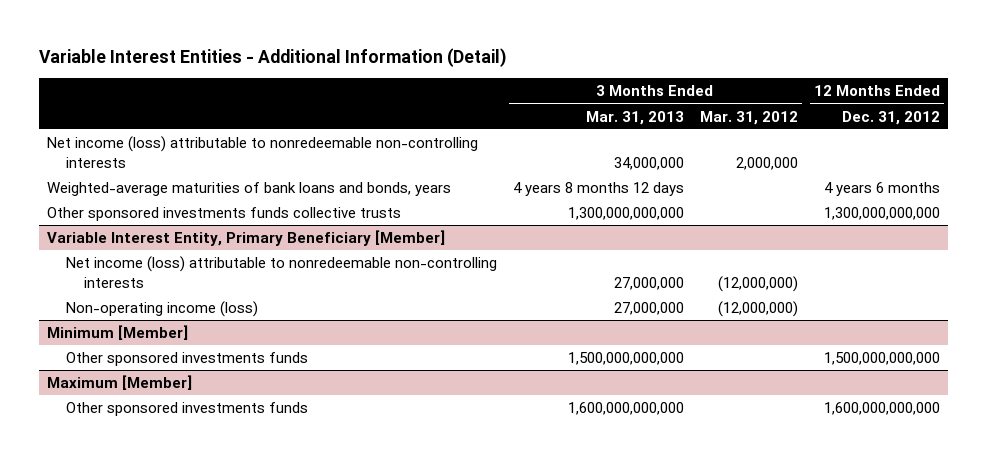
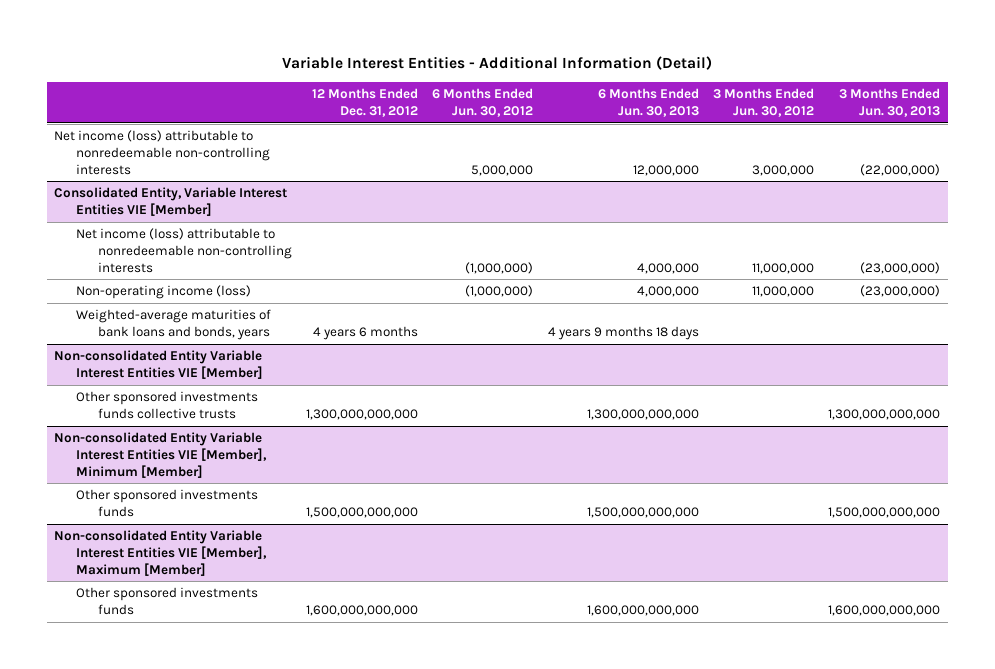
- | 3 Months Ended Mar. 31, 2013 | 3 Months Ended Mar. 31, 2012 | 12 Months Ended Dec. 31, 2012
+ | 12 Months Ended Dec. 31, 2012 | 6 Months Ended Jun. 30, 2012 | 6 Months Ended Jun. 30, 2013 | 3 Months Ended Jun. 30, 2012 | 3 Months Ended Jun. 30, 2013
- Weighted-average maturities of bank loans and bonds, years | 4 years 8 months 12 days | | 4 years 6 months
- Other sponsored investments funds collective trusts | 1,300,000,000,000 | | 1,300,000,000,000
- Variable Interest Entity, Primary Beneficiary [Member]
- Net income (loss) attributable to nonredeemable non-controlling interests | 27,000,000 | (12,000,000) |
- Non-operating income (loss) | 27,000,000 | (12,000,000) |
- Minimum [Member]
+ Consolidated Entity, Variable Interest Entities VIE [Member]
+ Net income (loss) attributable to nonredeemable non-controlling interests | | (1,000,000) | 4,000,000 | 11,000,000 | (23,000,000)
+ Non-operating income (loss) | | (1,000,000) | 4,000,000 | 11,000,000 | (23,000,000)
+ Weighted-average maturities of bank loans and bonds, years | 4 years 6 months | | 4 years 9 months 18 days | |
+ Non-consolidated Entity Variable Interest Entities VIE [Member]
+ Other sponsored investments funds collective trusts | 1,300,000,000,000 | | 1,300,000,000,000 | | 1,300,000,000,000
+ Non-consolidated Entity Variable Interest Entities VIE [Member], Minimum [Member]
- Maximum [Member]
+ Non-consolidated Entity Variable Interest Entities VIE [Member], Maximum [Member]

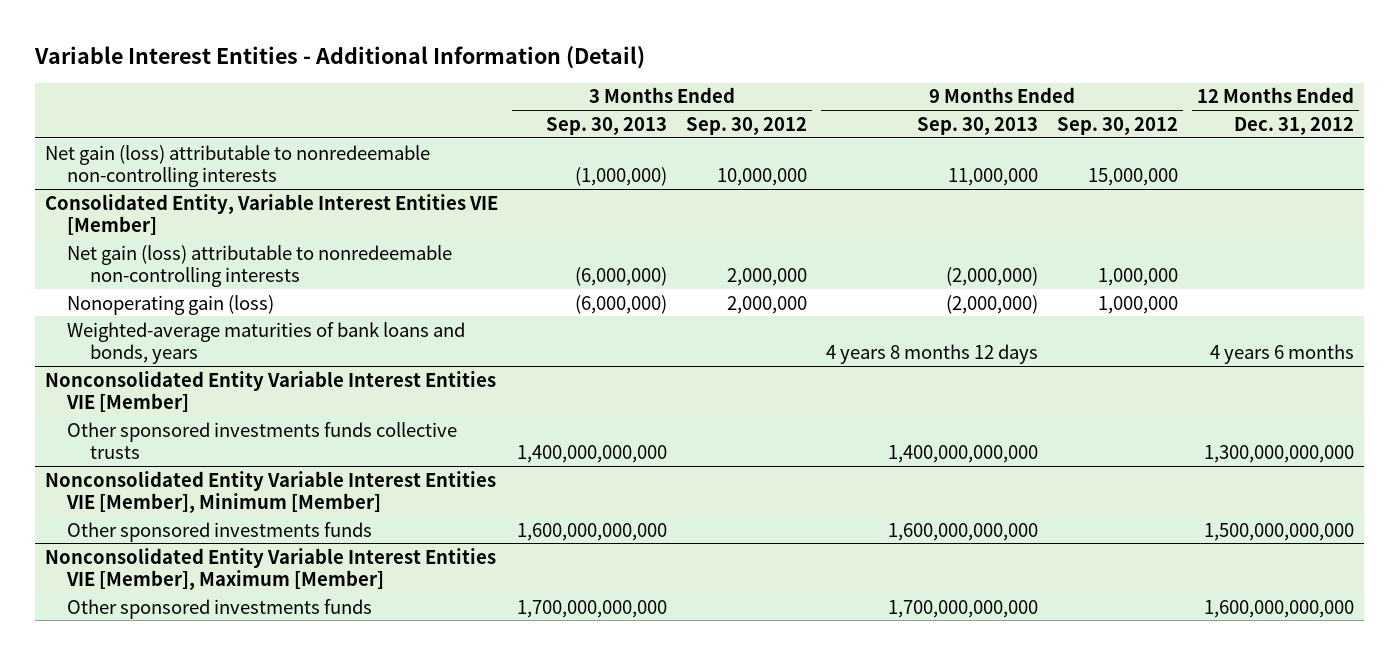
- | 12 Months Ended Dec. 31, 2012 | 6 Months Ended Jun. 30, 2012 | 6 Months Ended Jun. 30, 2013 | 3 Months Ended Jun. 30, 2012 | 3 Months Ended Jun. 30, 2013
+ | 3 Months Ended Sep. 30, 2013 | 3 Months Ended Sep. 30, 2012 | 9 Months Ended Sep. 30, 2013 | 9 Months Ended Sep. 30, 2012 | 12 Months Ended Dec. 31, 2012
- Net income (loss) attributable to nonredeemable non-controlling interests | | 5,000,000 | 12,000,000 | 3,000,000 | (22,000,000)
+ Net gain (loss) attributable to nonredeemable non-controlling interests | (1,000,000) | 10,000,000 | 11,000,000 | 15,000,000 |
@ Consolidated Entity, Variable Interest Entities VIE [Member]
- Net income (loss) attributable to nonredeemable non-controlling interests | | (1,000,000) | 4,000,000 | 11,000,000 | (23,000,000)
- Non-operating income (loss) | | (1,000,000) | 4,000,000 | 11,000,000 | (23,000,000)
+ Net gain (loss) attributable to nonredeemable non-controlling interests | (6,000,000) | 2,000,000 | (2,000,000) | 1,000,000 |
+ Nonoperating gain (loss) | (6,000,000) | 2,000,000 | (2,000,000) | 1,000,000 |
- Non-consolidated Entity Variable Interest Entities VIE [Member]
+ Nonconsolidated Entity Variable Interest Entities VIE [Member]
- Non-consolidated Entity Variable Interest Entities VIE [Member], Minimum [Member]
+ Nonconsolidated Entity Variable Interest Entities VIE [Member], Minimum [Member]
- Non-consolidated Entity Variable Interest Entities VIE [Member], Maximum [Member]
+ Nonconsolidated Entity Variable Interest Entities VIE [Member], Maximum [Member]

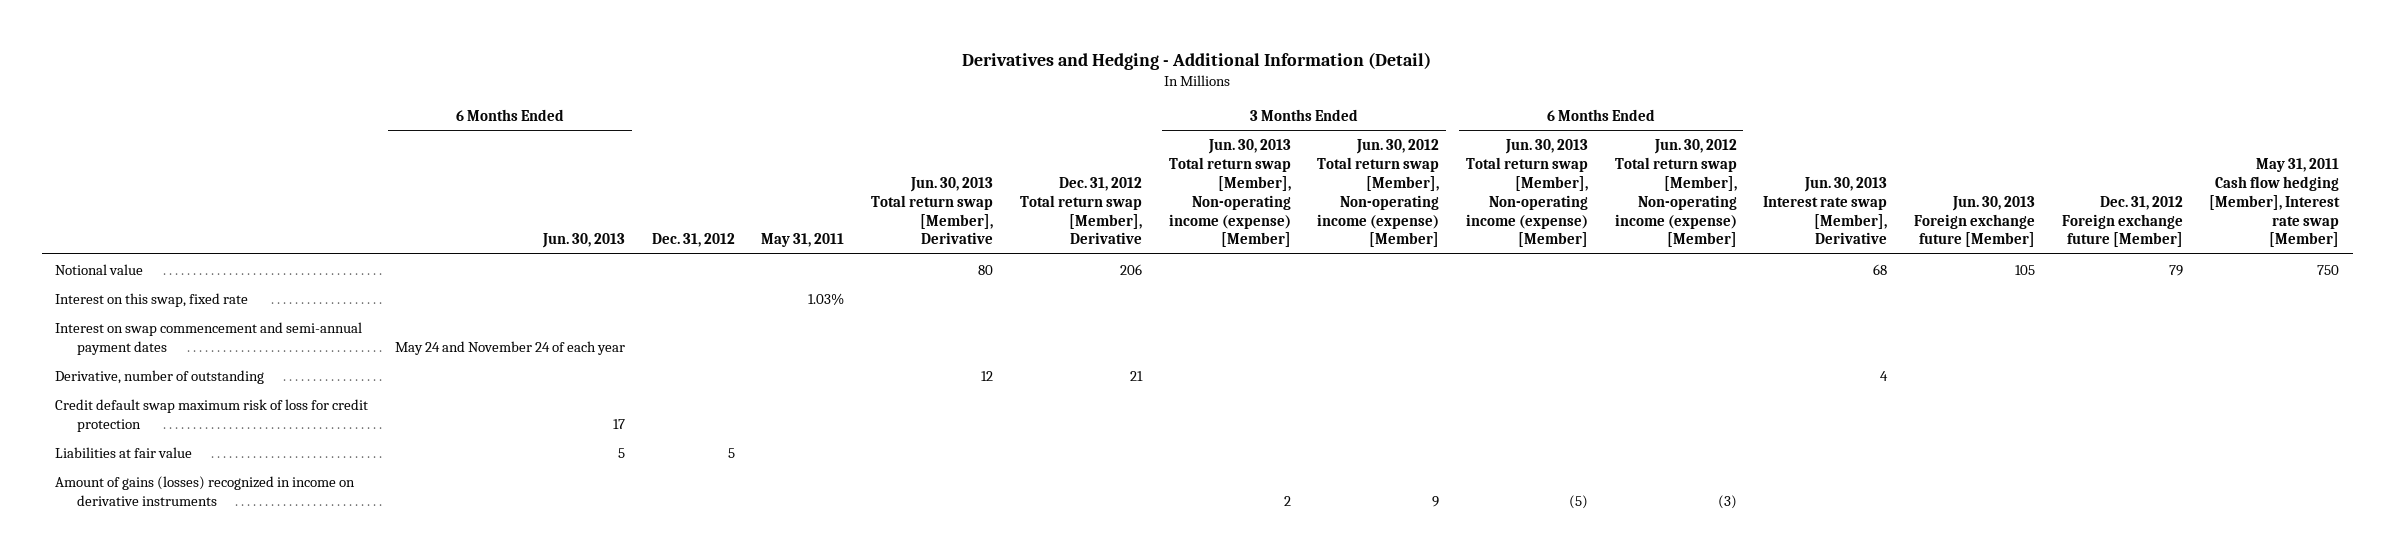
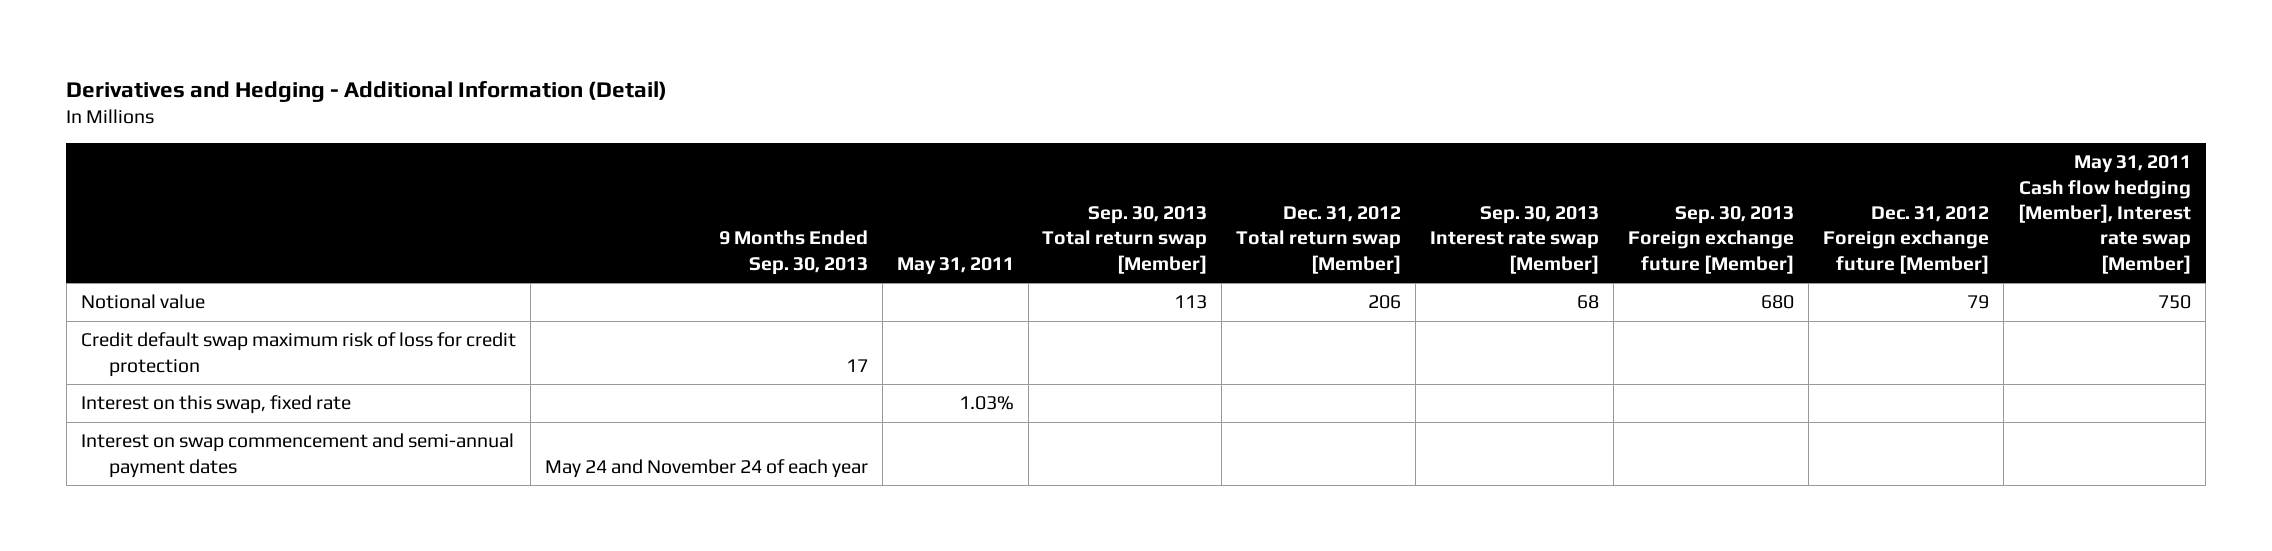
- | 6 Months Ended Jun. 30, 2013 | Dec. 31, 2012 | May 31, 2011 | Jun. 30, 2013 Total return swap [Member], Derivative | Dec. 31, 2012 Total return swap [Member], Derivative | 3 Months Ended Jun. 30, 2013 Total return swap [Member], Non-operating income (expense) [Member] | 3 Months Ended Jun. 30, 2012 Total return swap [Member], Non-operating income (expense) [Member] | 6 Months Ended Jun. 30, 2013 Total return swap [Member], Non-operating income (expense) [Member] | 6 Months Ended Jun. 30, 2012 Total return swap [Member], Non-operating income (expense) [Member] | Jun. 30, 2013 Interest rate swap [Member], Derivative | Jun. 30, 2013 Foreign exchange future [Member] | Dec. 31, 2012 Foreign exchange future [Member] | May 31, 2011 Cash flow hedging [Member], Interest rate swap [Member]
+ | 9 Months Ended Sep. 30, 2013 | May 31, 2011 | Sep. 30, 2013 Total return swap [Member] | Dec. 31, 2012 Total return swap [Member] | Sep. 30, 2013 Interest rate swap [Member] | Sep. 30, 2013 Foreign exchange future [Member] | Dec. 31, 2012 Foreign exchange future [Member] | May 31, 2011 Cash flow hedging [Member], Interest rate swap [Member]
moved up: Credit default swap maximum risk of loss for credit protection | 17 | | | | | | |
- Derivative, number of outstanding | | | | 12 | 21 | | | | | 4 | | |
- Liabilities at fair value | 5 | 5 | | | | | | | | | | |
- Amount of gains (losses) recognized in income on derivative instruments | | | | | | 2 | 9 | (5) | (3) | | | |

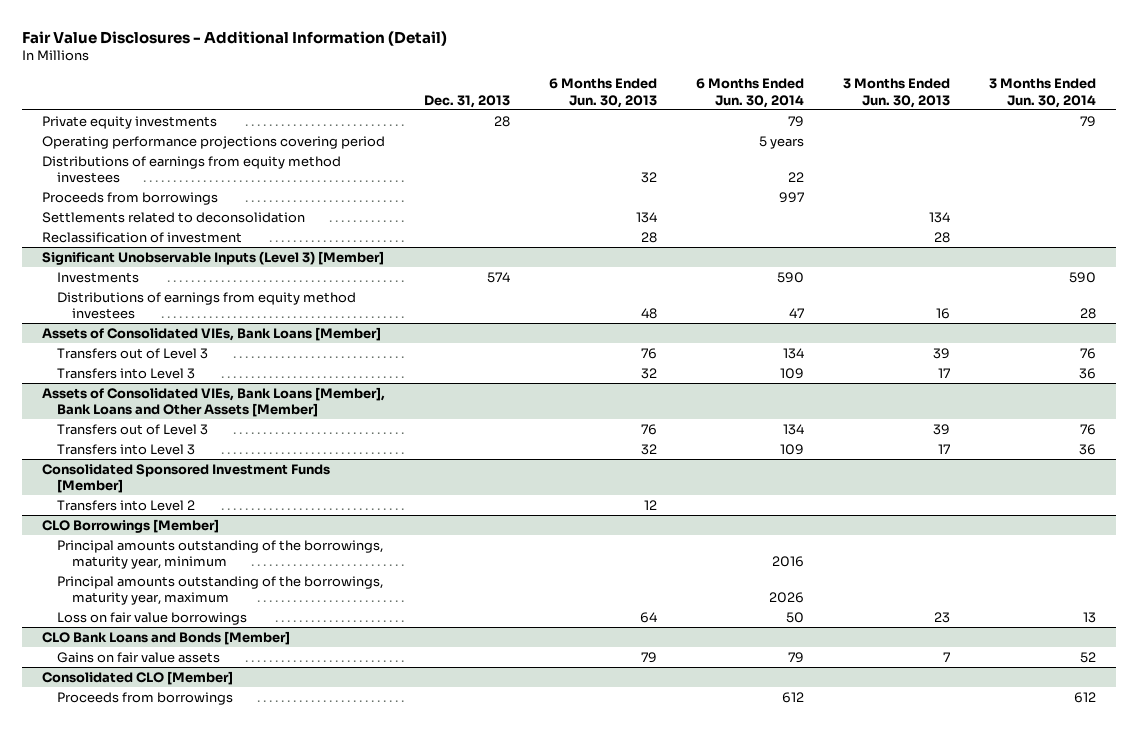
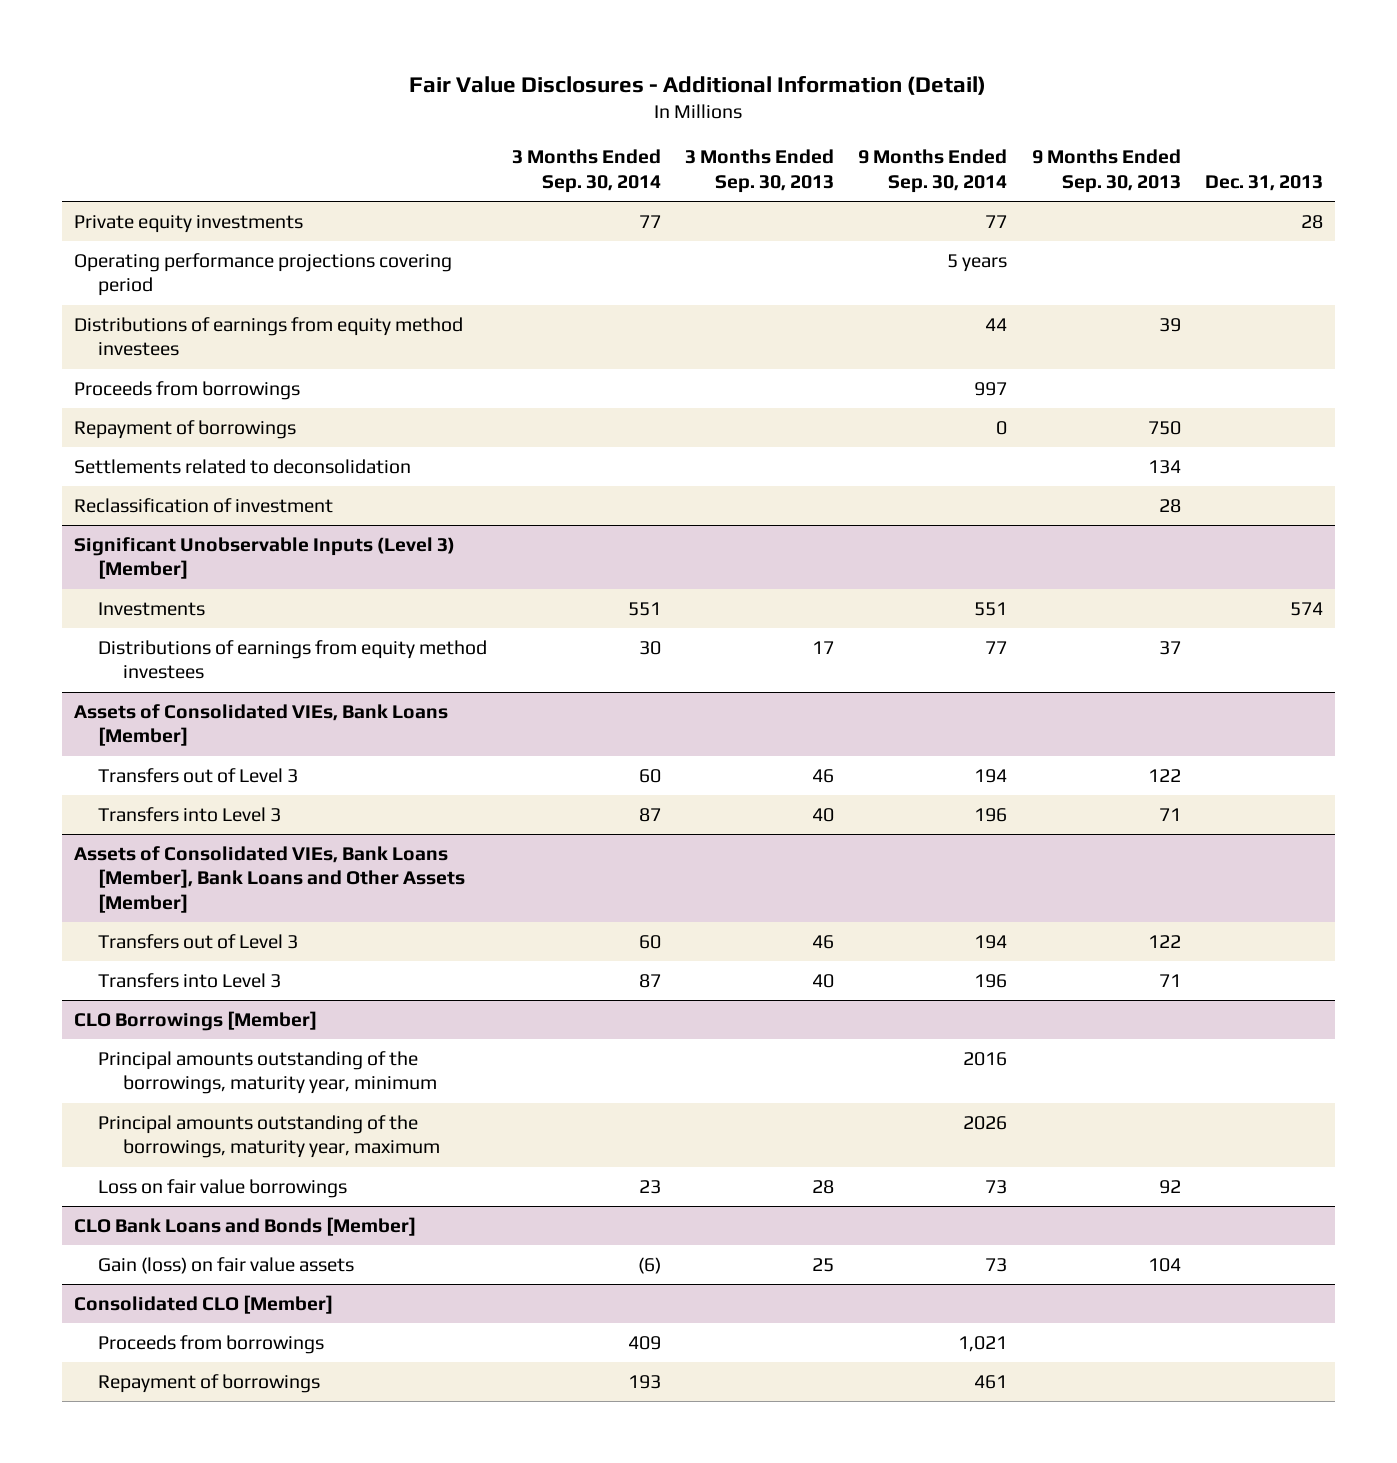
- | Dec. 31, 2013 | 6 Months Ended Jun. 30, 2013 | 6 Months Ended Jun. 30, 2014 | 3 Months Ended Jun. 30, 2013 | 3 Months Ended Jun. 30, 2014
+ | 3 Months Ended Sep. 30, 2014 | 3 Months Ended Sep. 30, 2013 | 9 Months Ended Sep. 30, 2014 | 9 Months Ended Sep. 30, 2013 | Dec. 31, 2013
+ Repayment of borrowings | | | 0 | 750 |
- Consolidated Sponsored Investment Funds [Member]
- Transfers into Level 2 | | 12 | | |
@ CLO Bank Loans and Bonds [Member]
- Gains on fair value assets | | 79 | 79 | 7 | 52
+ Gain (loss) on fair value assets | (6) | 25 | 73 | 104 |
@ Consolidated CLO [Member]
+ Repayment of borrowings | 193 | | 461 | |

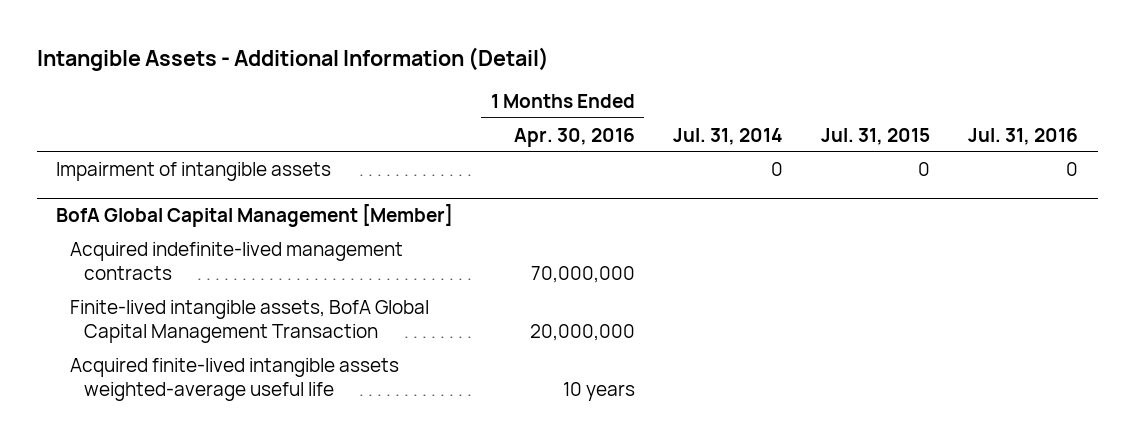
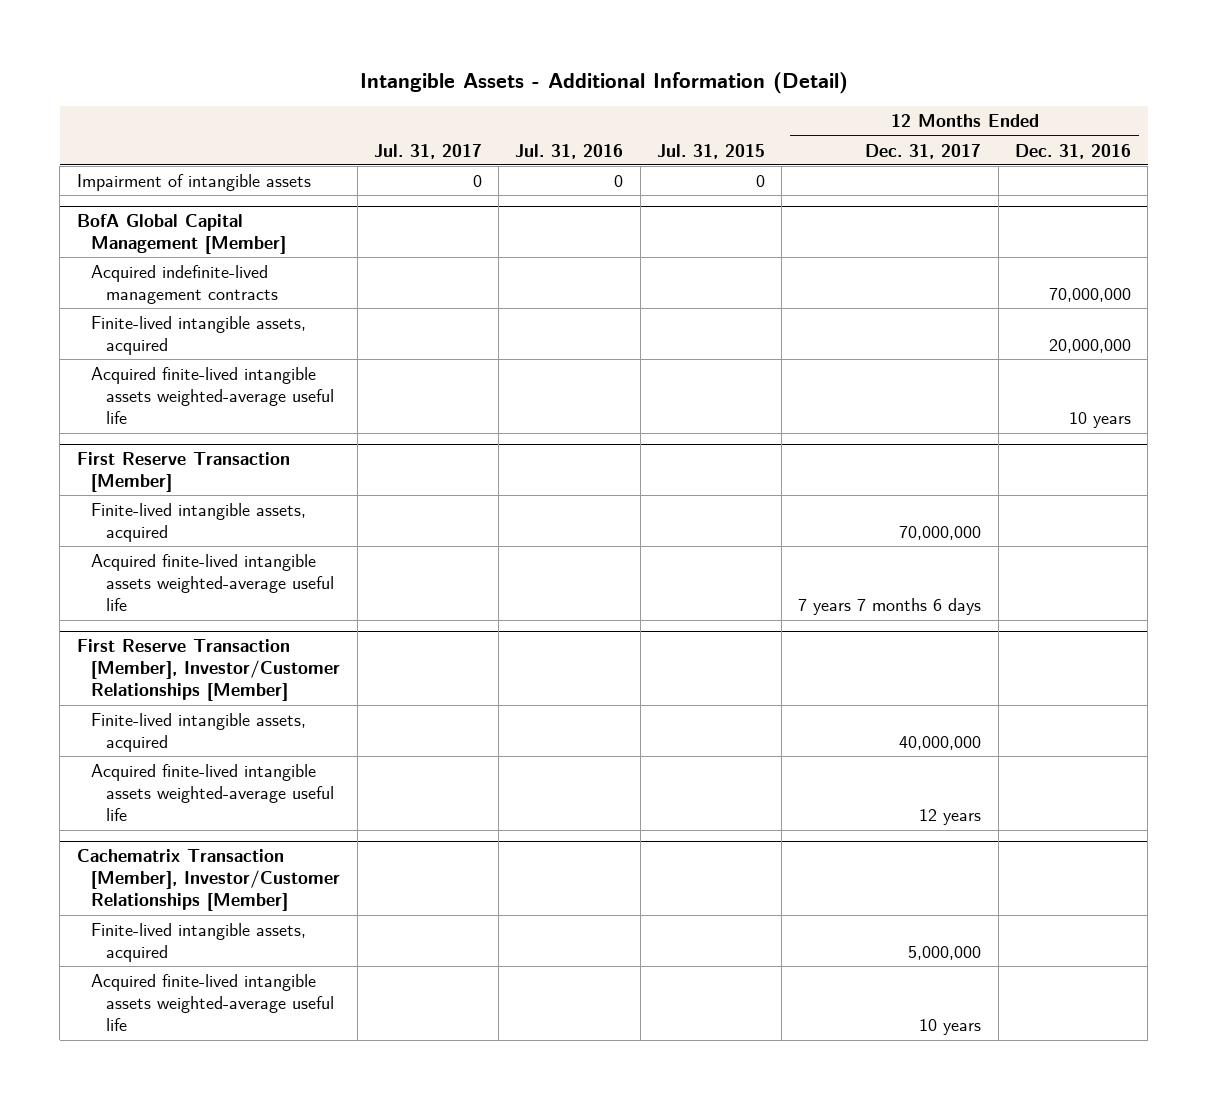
- | 1 Months Ended Apr. 30, 2016 | Jul. 31, 2014 | Jul. 31, 2015 | Jul. 31, 2016
+ | Jul. 31, 2017 | Jul. 31, 2016 | Jul. 31, 2015 | 12 Months Ended Dec. 31, 2017 | 12 Months Ended Dec. 31, 2016
@ BofA Global Capital Management [Member]
- Finite-lived intangible assets, BofA Global Capital Management Transaction | 20,000,000 | | |
+ Finite-lived intangible assets, acquired | | | | | 20,000,000
+ First Reserve Transaction [Member]
+ Finite-lived intangible assets, acquired | | | | 70,000,000 |
+ Acquired finite-lived intangible assets weighted-average useful life | | | | 7 years 7 months 6 days |
+ First Reserve Transaction [Member], Investor/Customer Relationships [Member]
+ Finite-lived intangible assets, acquired | | | | 40,000,000 |
+ Acquired finite-lived intangible assets weighted-average useful life | | | | 12 years |
+ Cachematrix Transaction [Member], Investor/Customer Relationships [Member]
+ Finite-lived intangible assets, acquired | | | | 5,000,000 |
+ Acquired finite-lived intangible assets weighted-average useful life | | | | 10 years |

